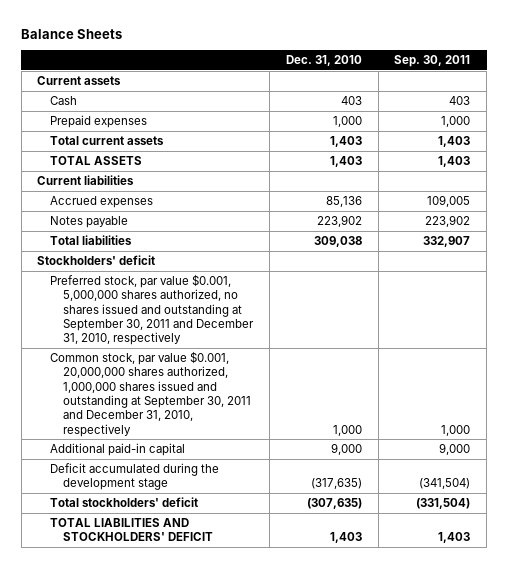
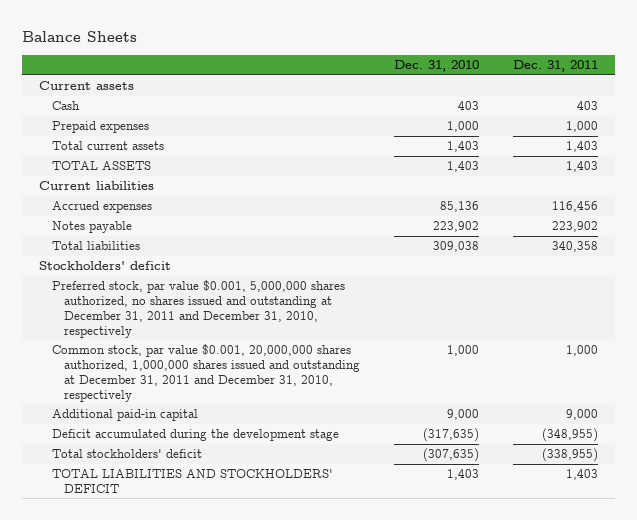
- | Dec. 31, 2010 | Sep. 30, 2011
+ | Dec. 31, 2010 | Dec. 31, 2011
- Preferred stock, par value $0.001, 5,000,000 shares authorized, no shares issued and outstanding at September 30, 2011 and December 31, 2010, respectively
- Common stock, par value $0.001, 20,000,000 shares authorized, 1,000,000 shares issued and outstanding at September 30, 2011 and December 31, 2010, respectively | 1,000 | 1,000
+ Preferred stock, par value $0.001, 5,000,000 shares authorized, no shares issued and outstanding at December 31, 2011 and December 31, 2010, respectively
+ Common stock, par value $0.001, 20,000,000 shares authorized, 1,000,000 shares issued and outstanding at December 31, 2011 and December 31, 2010, respectively | 1,000 | 1,000

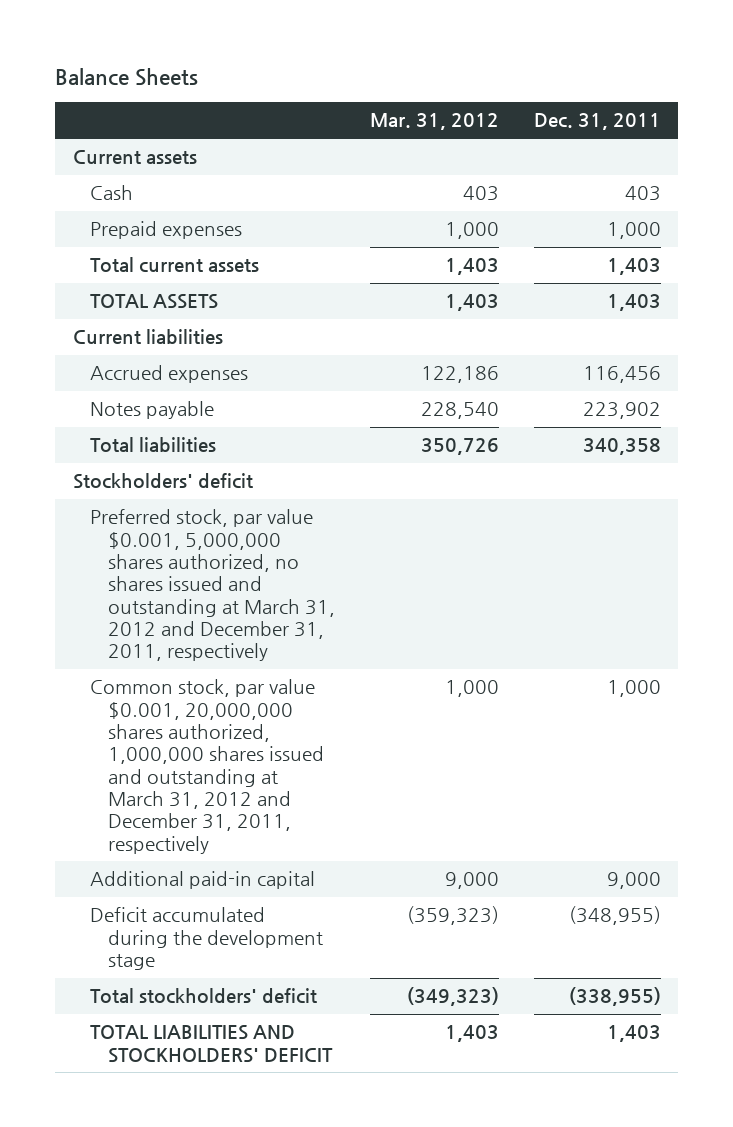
- | Dec. 31, 2010 | Dec. 31, 2011
+ | Mar. 31, 2012 | Dec. 31, 2011
- Preferred stock, par value $0.001, 5,000,000 shares authorized, no shares issued and outstanding at December 31, 2011 and December 31, 2010, respectively
- Common stock, par value $0.001, 20,000,000 shares authorized, 1,000,000 shares issued and outstanding at December 31, 2011 and December 31, 2010, respectively | 1,000 | 1,000
+ Preferred stock, par value $0.001, 5,000,000 shares authorized, no shares issued and outstanding at March 31, 2012 and December 31, 2011, respectively
+ Common stock, par value $0.001, 20,000,000 shares authorized, 1,000,000 shares issued and outstanding at March 31, 2012 and December 31, 2011, respectively | 1,000 | 1,000

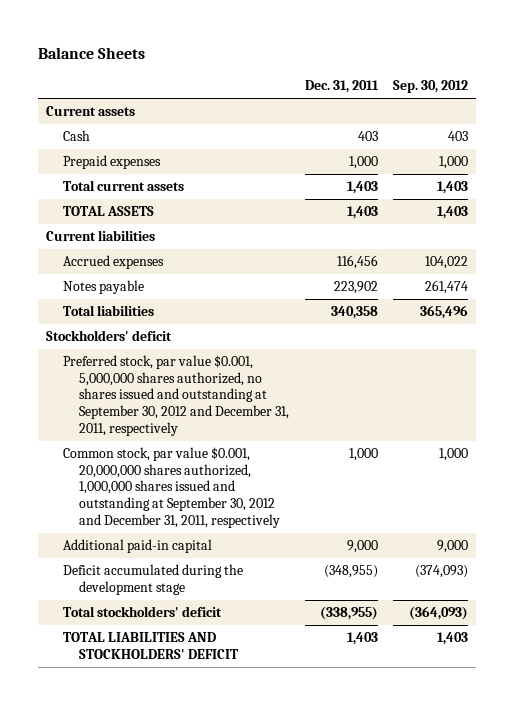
- | Mar. 31, 2012 | Dec. 31, 2011
+ | Dec. 31, 2011 | Sep. 30, 2012
- Preferred stock, par value $0.001, 5,000,000 shares authorized, no shares issued and outstanding at March 31, 2012 and December 31, 2011, respectively
- Common stock, par value $0.001, 20,000,000 shares authorized, 1,000,000 shares issued and outstanding at March 31, 2012 and December 31, 2011, respectively | 1,000 | 1,000
+ Preferred stock, par value $0.001, 5,000,000 shares authorized, no shares issued and outstanding at September 30, 2012 and December 31, 2011, respectively
+ Common stock, par value $0.001, 20,000,000 shares authorized, 1,000,000 shares issued and outstanding at September 30, 2012 and December 31, 2011, respectively | 1,000 | 1,000

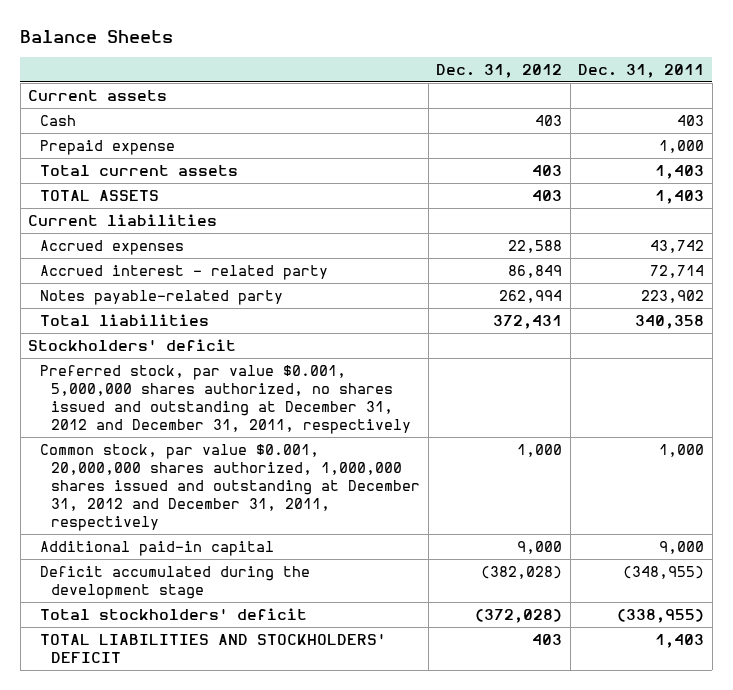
- | Dec. 31, 2011 | Sep. 30, 2012
+ | Dec. 31, 2012 | Dec. 31, 2011
- Prepaid expenses | 1,000 | 1,000
+ Prepaid expense | | 1,000
- Accrued expenses | 116,456 | 104,022
- Notes payable | 223,902 | 261,474
+ Accrued expenses | 22,588 | 43,742
+ Accrued interest - related party | 86,849 | 72,714
+ Notes payable-related party | 262,994 | 223,902
- Preferred stock, par value $0.001, 5,000,000 shares authorized, no shares issued and outstanding at September 30, 2012 and December 31, 2011, respectively
- Common stock, par value $0.001, 20,000,000 shares authorized, 1,000,000 shares issued and outstanding at September 30, 2012 and December 31, 2011, respectively | 1,000 | 1,000
+ Preferred stock, par value $0.001, 5,000,000 shares authorized, no shares issued and outstanding at December 31, 2012 and December 31, 2011, respectively
+ Common stock, par value $0.001, 20,000,000 shares authorized, 1,000,000 shares issued and outstanding at December 31, 2012 and December 31, 2011, respectively | 1,000 | 1,000

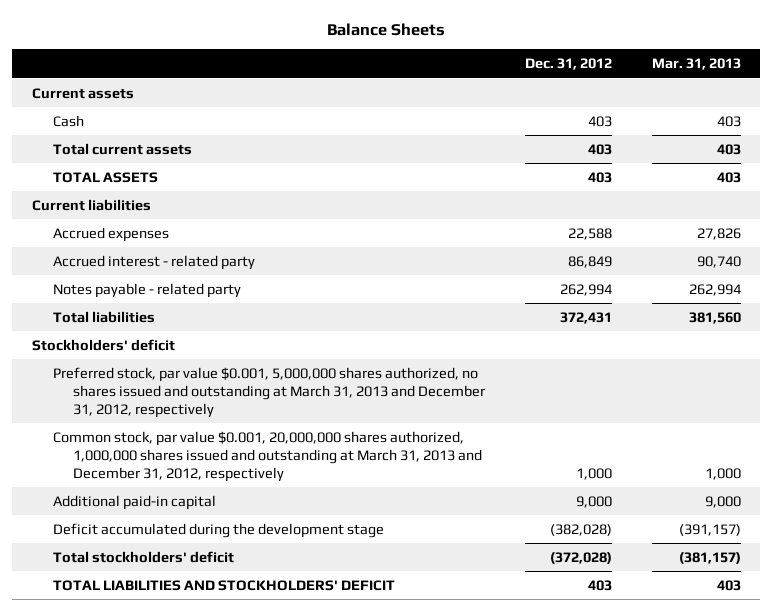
- | Dec. 31, 2012 | Dec. 31, 2011
+ | Dec. 31, 2012 | Mar. 31, 2013
- Prepaid expense | | 1,000
- Notes payable-related party | 262,994 | 223,902
+ Notes payable - related party | 262,994 | 262,994
- Preferred stock, par value $0.001, 5,000,000 shares authorized, no shares issued and outstanding at December 31, 2012 and December 31, 2011, respectively
- Common stock, par value $0.001, 20,000,000 shares authorized, 1,000,000 shares issued and outstanding at December 31, 2012 and December 31, 2011, respectively | 1,000 | 1,000
+ Preferred stock, par value $0.001, 5,000,000 shares authorized, no shares issued and outstanding at March 31, 2013 and December 31, 2012, respectively
+ Common stock, par value $0.001, 20,000,000 shares authorized, 1,000,000 shares issued and outstanding at March 31, 2013 and December 31, 2012, respectively | 1,000 | 1,000

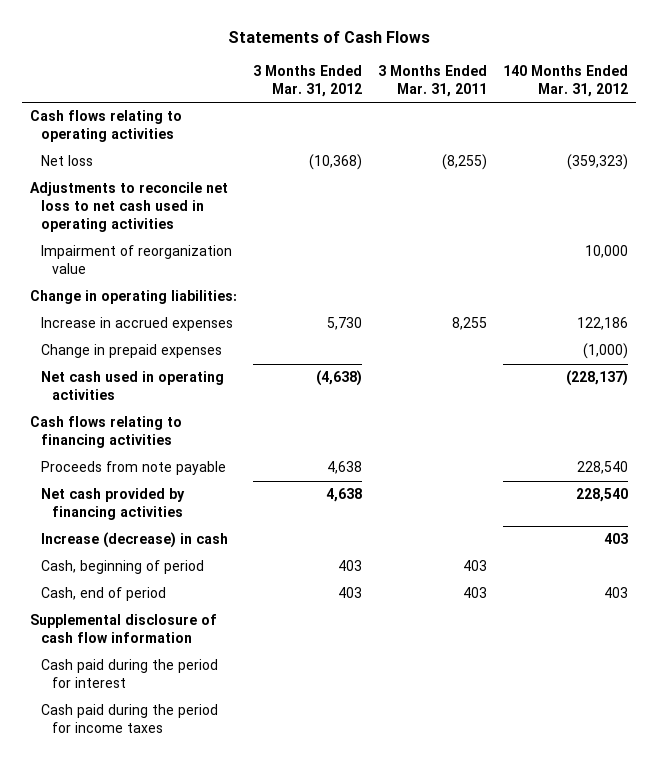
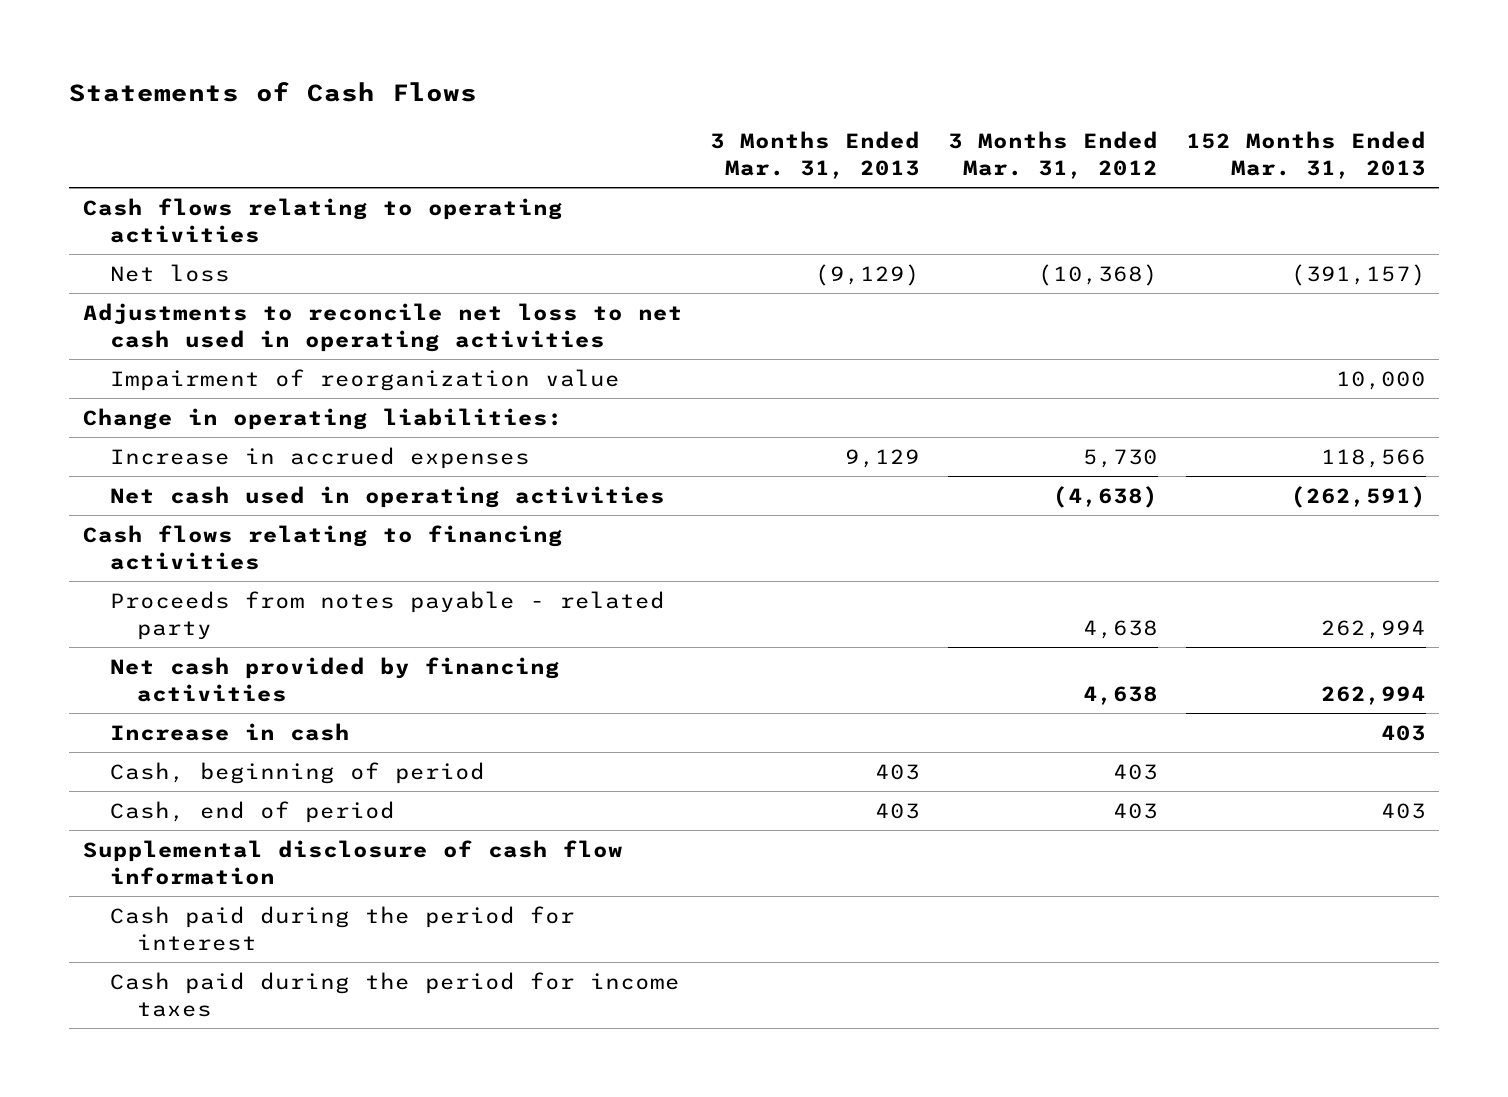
- | 3 Months Ended Mar. 31, 2012 | 3 Months Ended Mar. 31, 2011 | 140 Months Ended Mar. 31, 2012
+ | 3 Months Ended Mar. 31, 2013 | 3 Months Ended Mar. 31, 2012 | 152 Months Ended Mar. 31, 2013
- Change in prepaid expenses | | | (1,000)
- Proceeds from note payable | 4,638 | | 228,540
+ Proceeds from notes payable - related party | | 4,638 | 262,994
- Increase (decrease) in cash | | | 403
+ Increase in cash | | | 403

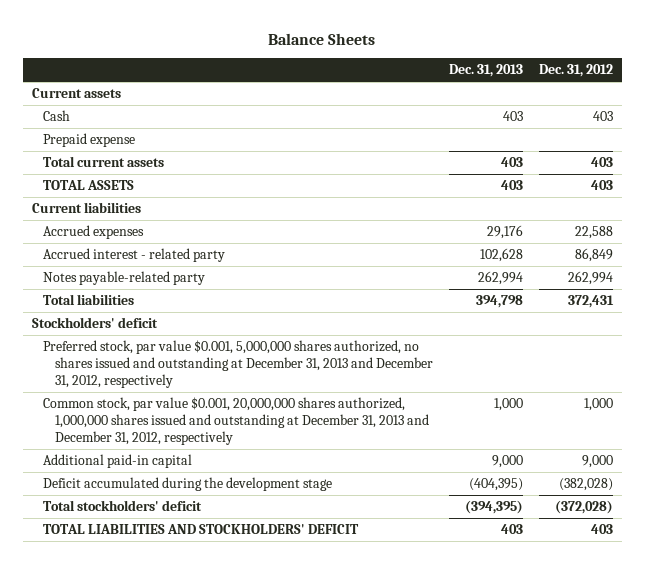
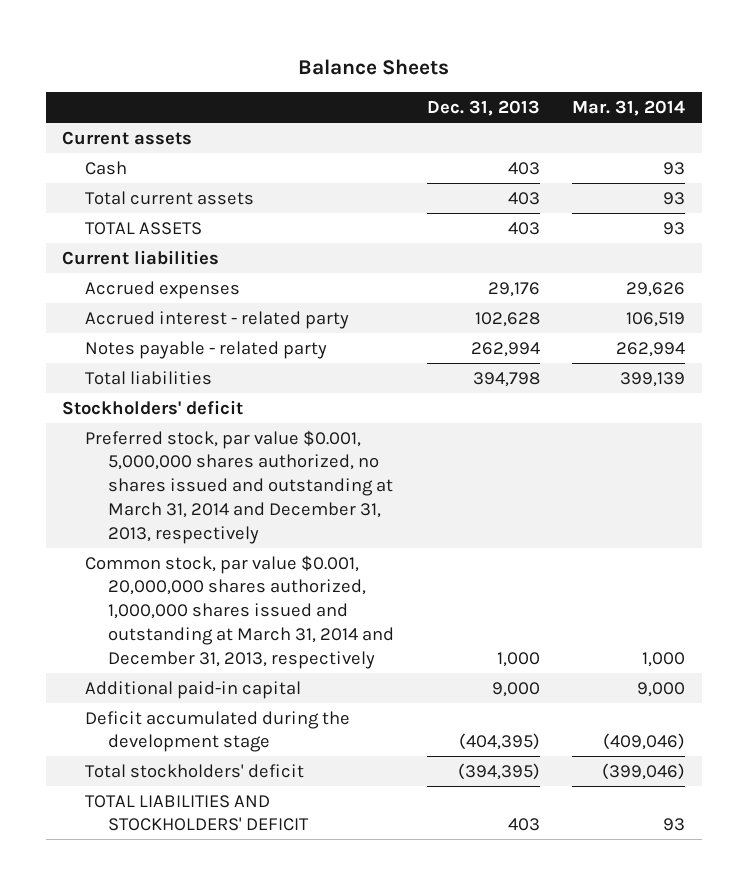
- | Dec. 31, 2013 | Dec. 31, 2012
+ | Dec. 31, 2013 | Mar. 31, 2014
- Prepaid expense
- Notes payable-related party | 262,994 | 262,994
+ Notes payable - related party | 262,994 | 262,994
- Preferred stock, par value $0.001, 5,000,000 shares authorized, no shares issued and outstanding at December 31, 2013 and December 31, 2012, respectively
- Common stock, par value $0.001, 20,000,000 shares authorized, 1,000,000 shares issued and outstanding at December 31, 2013 and December 31, 2012, respectively | 1,000 | 1,000
+ Preferred stock, par value $0.001, 5,000,000 shares authorized, no shares issued and outstanding at March 31, 2014 and December 31, 2013, respectively
+ Common stock, par value $0.001, 20,000,000 shares authorized, 1,000,000 shares issued and outstanding at March 31, 2014 and December 31, 2013, respectively | 1,000 | 1,000

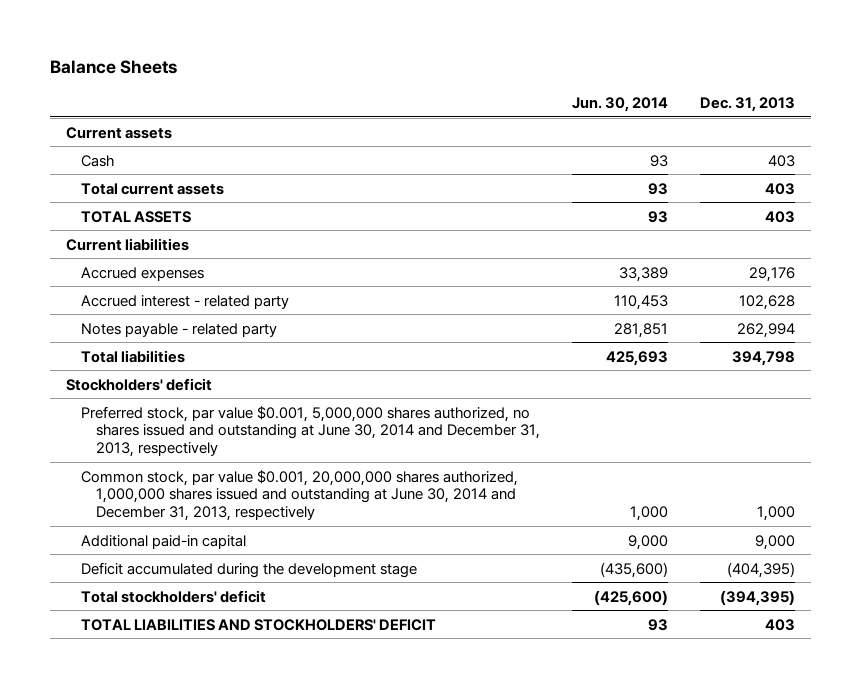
- | Dec. 31, 2013 | Mar. 31, 2014
+ | Jun. 30, 2014 | Dec. 31, 2013
- Preferred stock, par value $0.001, 5,000,000 shares authorized, no shares issued and outstanding at March 31, 2014 and December 31, 2013, respectively
- Common stock, par value $0.001, 20,000,000 shares authorized, 1,000,000 shares issued and outstanding at March 31, 2014 and December 31, 2013, respectively | 1,000 | 1,000
+ Preferred stock, par value $0.001, 5,000,000 shares authorized, no shares issued and outstanding at June 30, 2014 and December 31, 2013, respectively
+ Common stock, par value $0.001, 20,000,000 shares authorized, 1,000,000 shares issued and outstanding at June 30, 2014 and December 31, 2013, respectively | 1,000 | 1,000

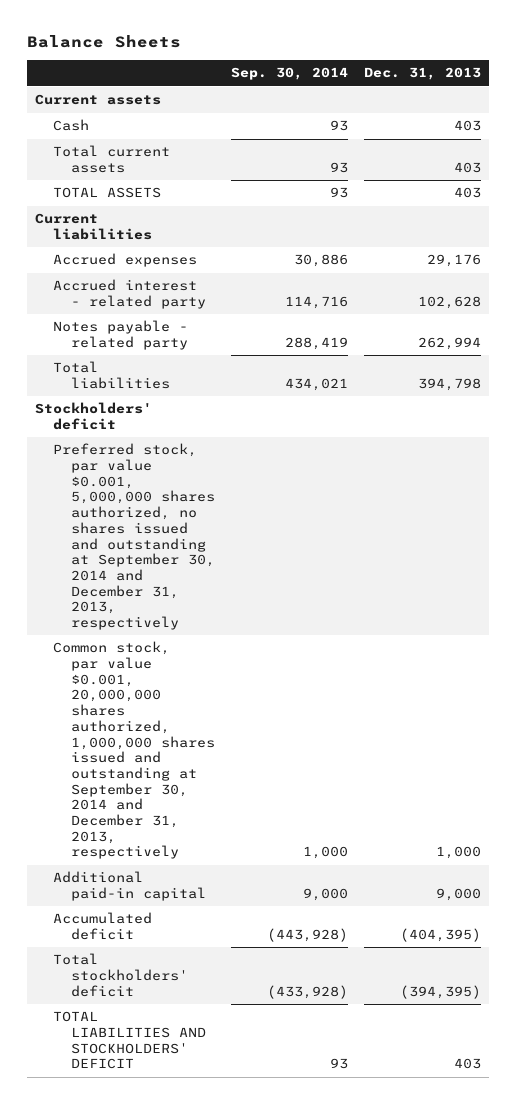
- | Jun. 30, 2014 | Dec. 31, 2013
+ | Sep. 30, 2014 | Dec. 31, 2013
- Preferred stock, par value $0.001, 5,000,000 shares authorized, no shares issued and outstanding at June 30, 2014 and December 31, 2013, respectively
- Common stock, par value $0.001, 20,000,000 shares authorized, 1,000,000 shares issued and outstanding at June 30, 2014 and December 31, 2013, respectively | 1,000 | 1,000
+ Preferred stock, par value $0.001, 5,000,000 shares authorized, no shares issued and outstanding at September 30, 2014 and December 31, 2013, respectively
+ Common stock, par value $0.001, 20,000,000 shares authorized, 1,000,000 shares issued and outstanding at September 30, 2014 and December 31, 2013, respectively | 1,000 | 1,000
- Deficit accumulated during the development stage | (435,600) | (404,395)
+ Accumulated deficit | (443,928) | (404,395)

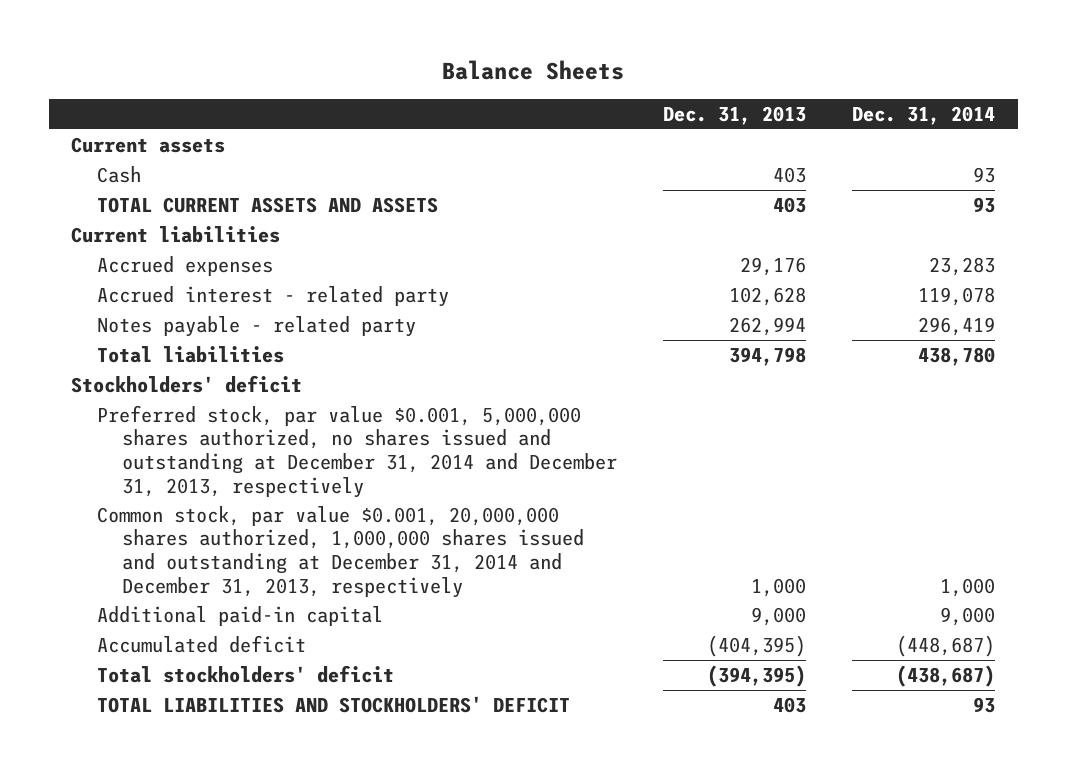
- | Sep. 30, 2014 | Dec. 31, 2013
+ | Dec. 31, 2013 | Dec. 31, 2014
- Total current assets | 93 | 403
- TOTAL ASSETS | 93 | 403
+ TOTAL CURRENT ASSETS AND ASSETS | 403 | 93
- Preferred stock, par value $0.001, 5,000,000 shares authorized, no shares issued and outstanding at September 30, 2014 and December 31, 2013, respectively
- Common stock, par value $0.001, 20,000,000 shares authorized, 1,000,000 shares issued and outstanding at September 30, 2014 and December 31, 2013, respectively | 1,000 | 1,000
+ Preferred stock, par value $0.001, 5,000,000 shares authorized, no shares issued and outstanding at December 31, 2014 and December 31, 2013, respectively
+ Common stock, par value $0.001, 20,000,000 shares authorized, 1,000,000 shares issued and outstanding at December 31, 2014 and December 31, 2013, respectively | 1,000 | 1,000

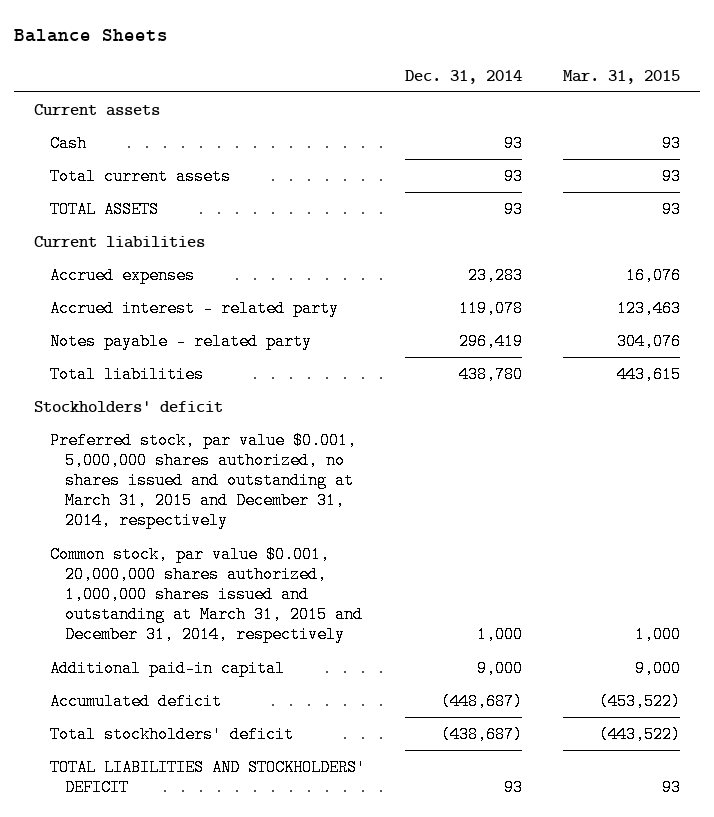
- | Dec. 31, 2013 | Dec. 31, 2014
+ | Dec. 31, 2014 | Mar. 31, 2015
- TOTAL CURRENT ASSETS AND ASSETS | 403 | 93
+ Total current assets | 93 | 93
+ TOTAL ASSETS | 93 | 93
- Preferred stock, par value $0.001, 5,000,000 shares authorized, no shares issued and outstanding at December 31, 2014 and December 31, 2013, respectively
- Common stock, par value $0.001, 20,000,000 shares authorized, 1,000,000 shares issued and outstanding at December 31, 2014 and December 31, 2013, respectively | 1,000 | 1,000
+ Preferred stock, par value $0.001, 5,000,000 shares authorized, no shares issued and outstanding at March 31, 2015 and December 31, 2014, respectively
+ Common stock, par value $0.001, 20,000,000 shares authorized, 1,000,000 shares issued and outstanding at March 31, 2015 and December 31, 2014, respectively | 1,000 | 1,000

